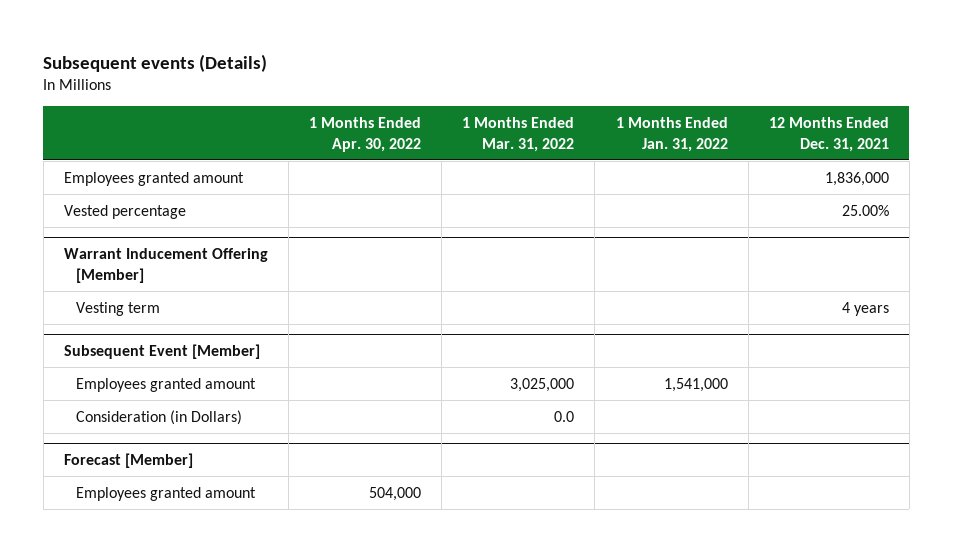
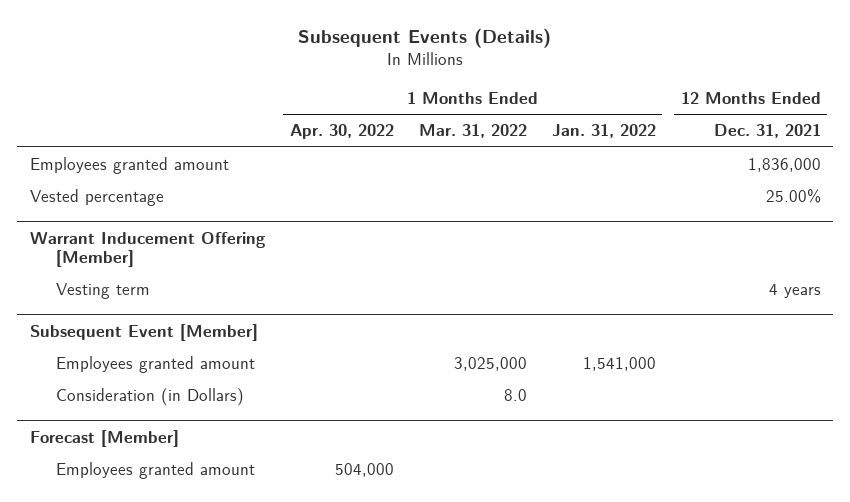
- Subsequent events (Details)
+ Subsequent Events (Details)
@ Subsequent Event [Member]
- Consideration (in Dollars) | | 0.0 | |
+ Consideration (in Dollars) | | 8.0 | |

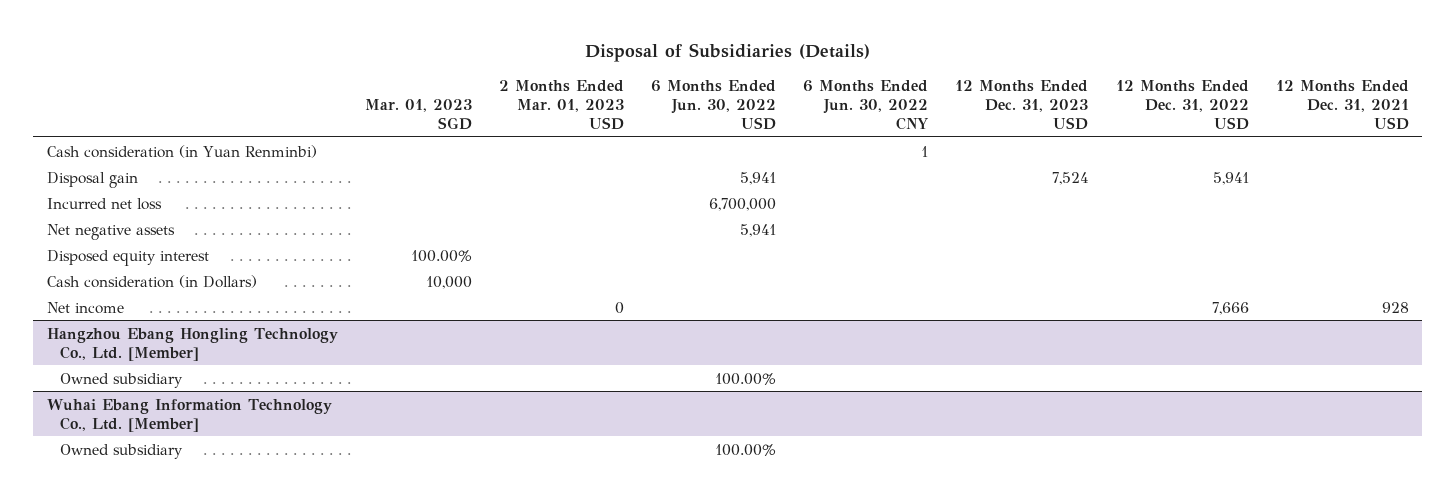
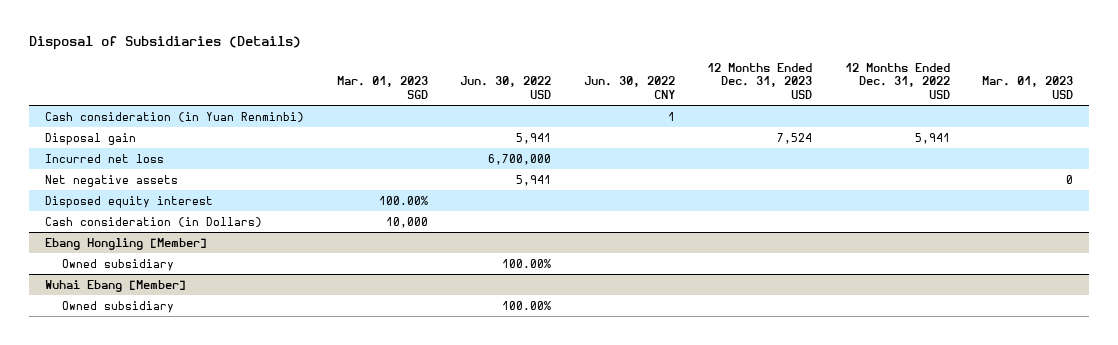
- | Mar. 01, 2023 SGD | 2 Months Ended Mar. 01, 2023 USD | 6 Months Ended Jun. 30, 2022 USD | 6 Months Ended Jun. 30, 2022 CNY | 12 Months Ended Dec. 31, 2023 USD | 12 Months Ended Dec. 31, 2022 USD | 12 Months Ended Dec. 31, 2021 USD
+ | Mar. 01, 2023 SGD | Jun. 30, 2022 USD | Jun. 30, 2022 CNY | 12 Months Ended Dec. 31, 2023 USD | 12 Months Ended Dec. 31, 2022 USD | Mar. 01, 2023 USD
- Net income | | 0 | | | | 7,666 | 928
- Hangzhou Ebang Hongling Technology Co., Ltd. [Member]
+ Ebang Hongling [Member]
- Wuhai Ebang Information Technology Co., Ltd. [Member]
+ Wuhai Ebang [Member]

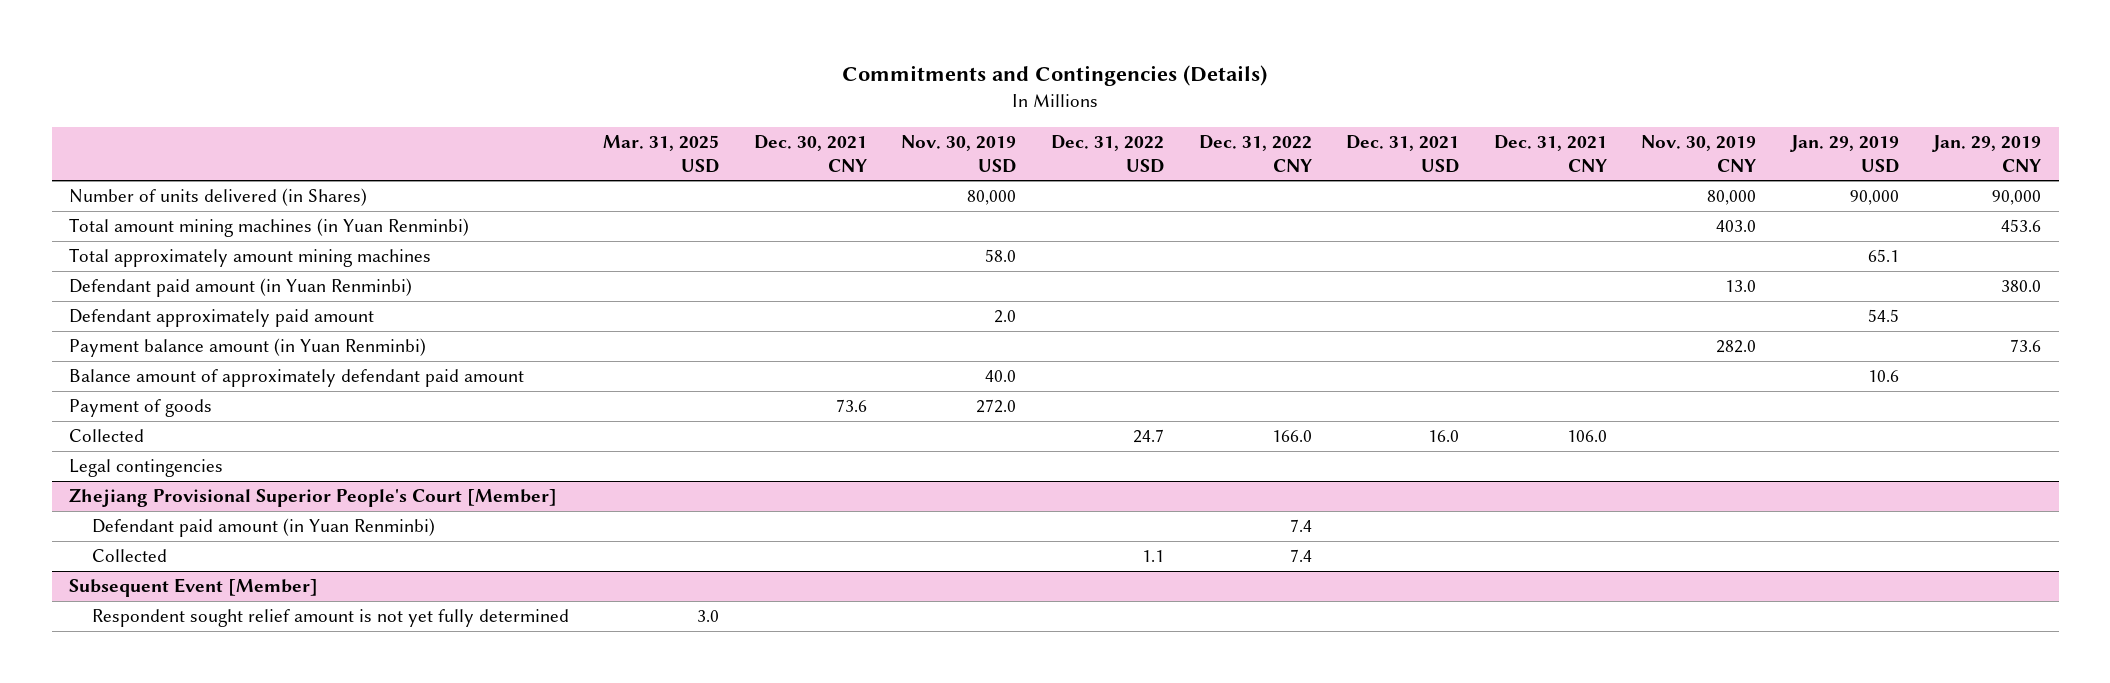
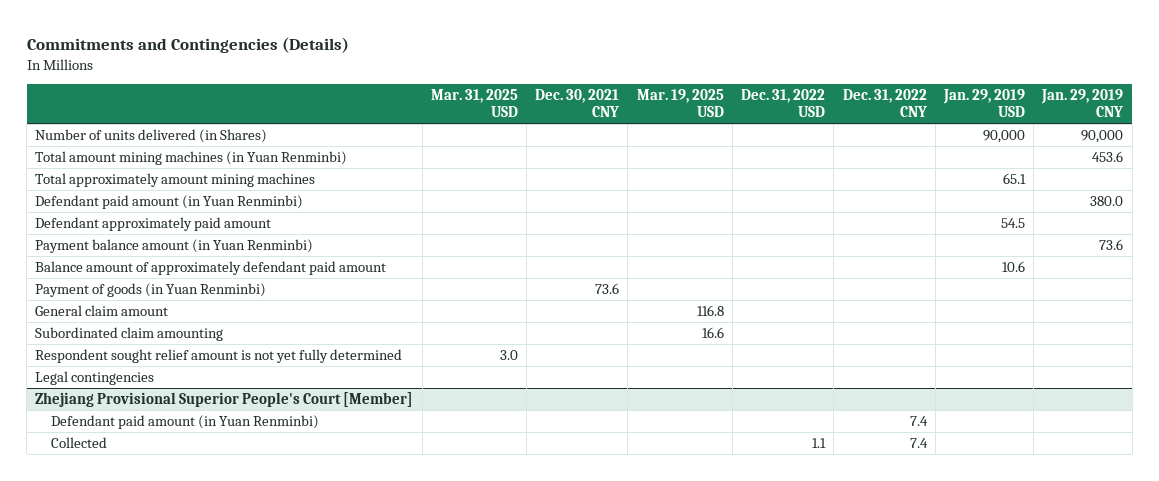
- | Mar. 31, 2025 USD | Dec. 30, 2021 CNY | Nov. 30, 2019 USD | Dec. 31, 2022 USD | Dec. 31, 2022 CNY | Dec. 31, 2021 USD | Dec. 31, 2021 CNY | Nov. 30, 2019 CNY | Jan. 29, 2019 USD | Jan. 29, 2019 CNY
+ | Mar. 31, 2025 USD | Dec. 30, 2021 CNY | Mar. 19, 2025 USD | Dec. 31, 2022 USD | Dec. 31, 2022 CNY | Jan. 29, 2019 USD | Jan. 29, 2019 CNY
- Payment of goods | | 73.6 | 272.0 | | | | | | |
- Collected | | | | 24.7 | 166.0 | 16.0 | 106.0 | | |
+ Payment of goods (in Yuan Renminbi) | | 73.6 | | | | |
+ General claim amount | | | 116.8 | | | |
+ Subordinated claim amounting | | | 16.6 | | | |
+ Respondent sought relief amount is not yet fully determined | 3.0 | | | | | |
- Subsequent Event [Member]
- Respondent sought relief amount is not yet fully determined | 3.0 | | | | | | | | |

